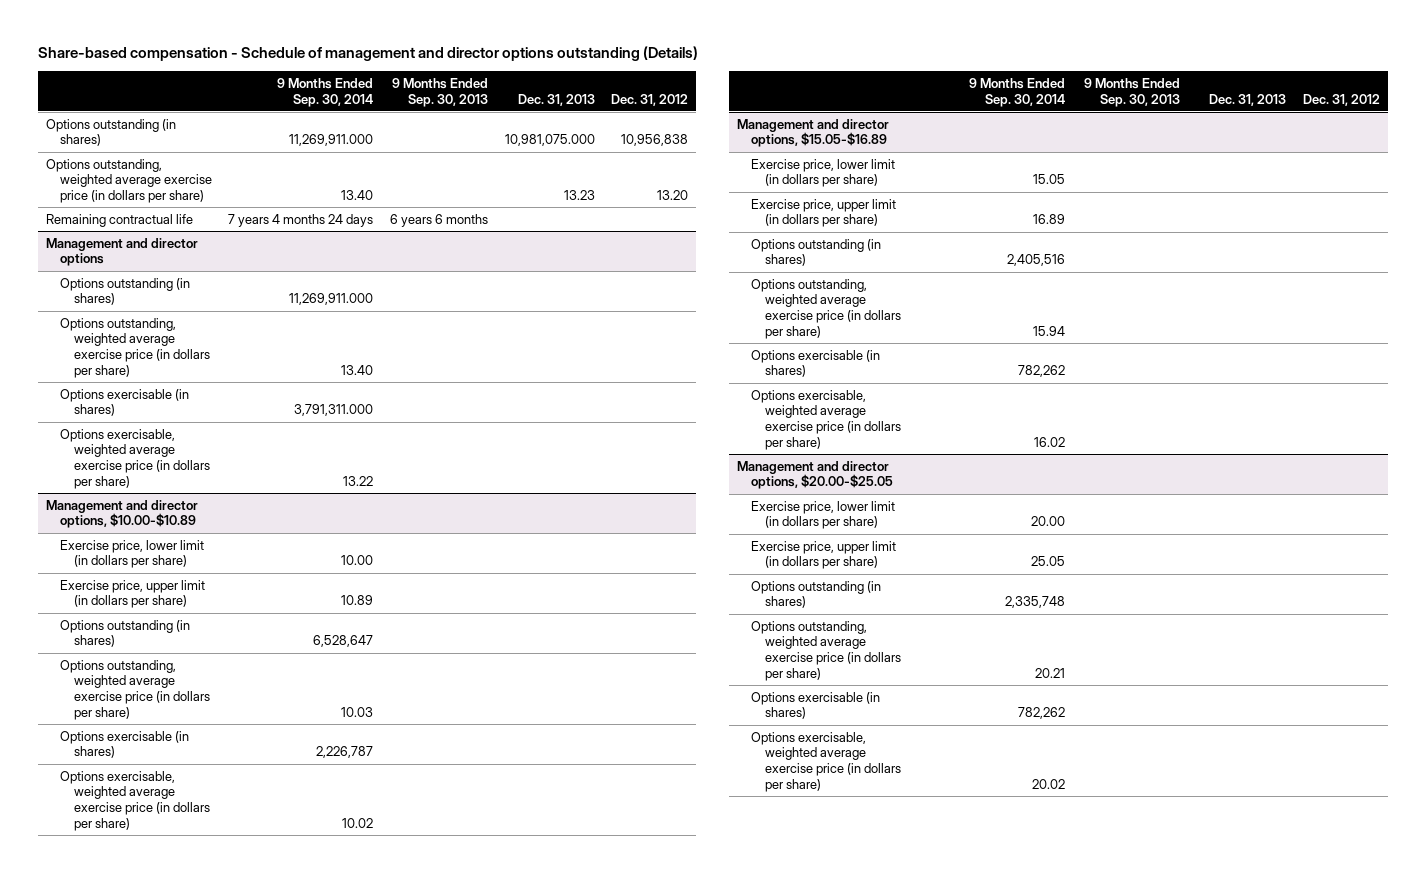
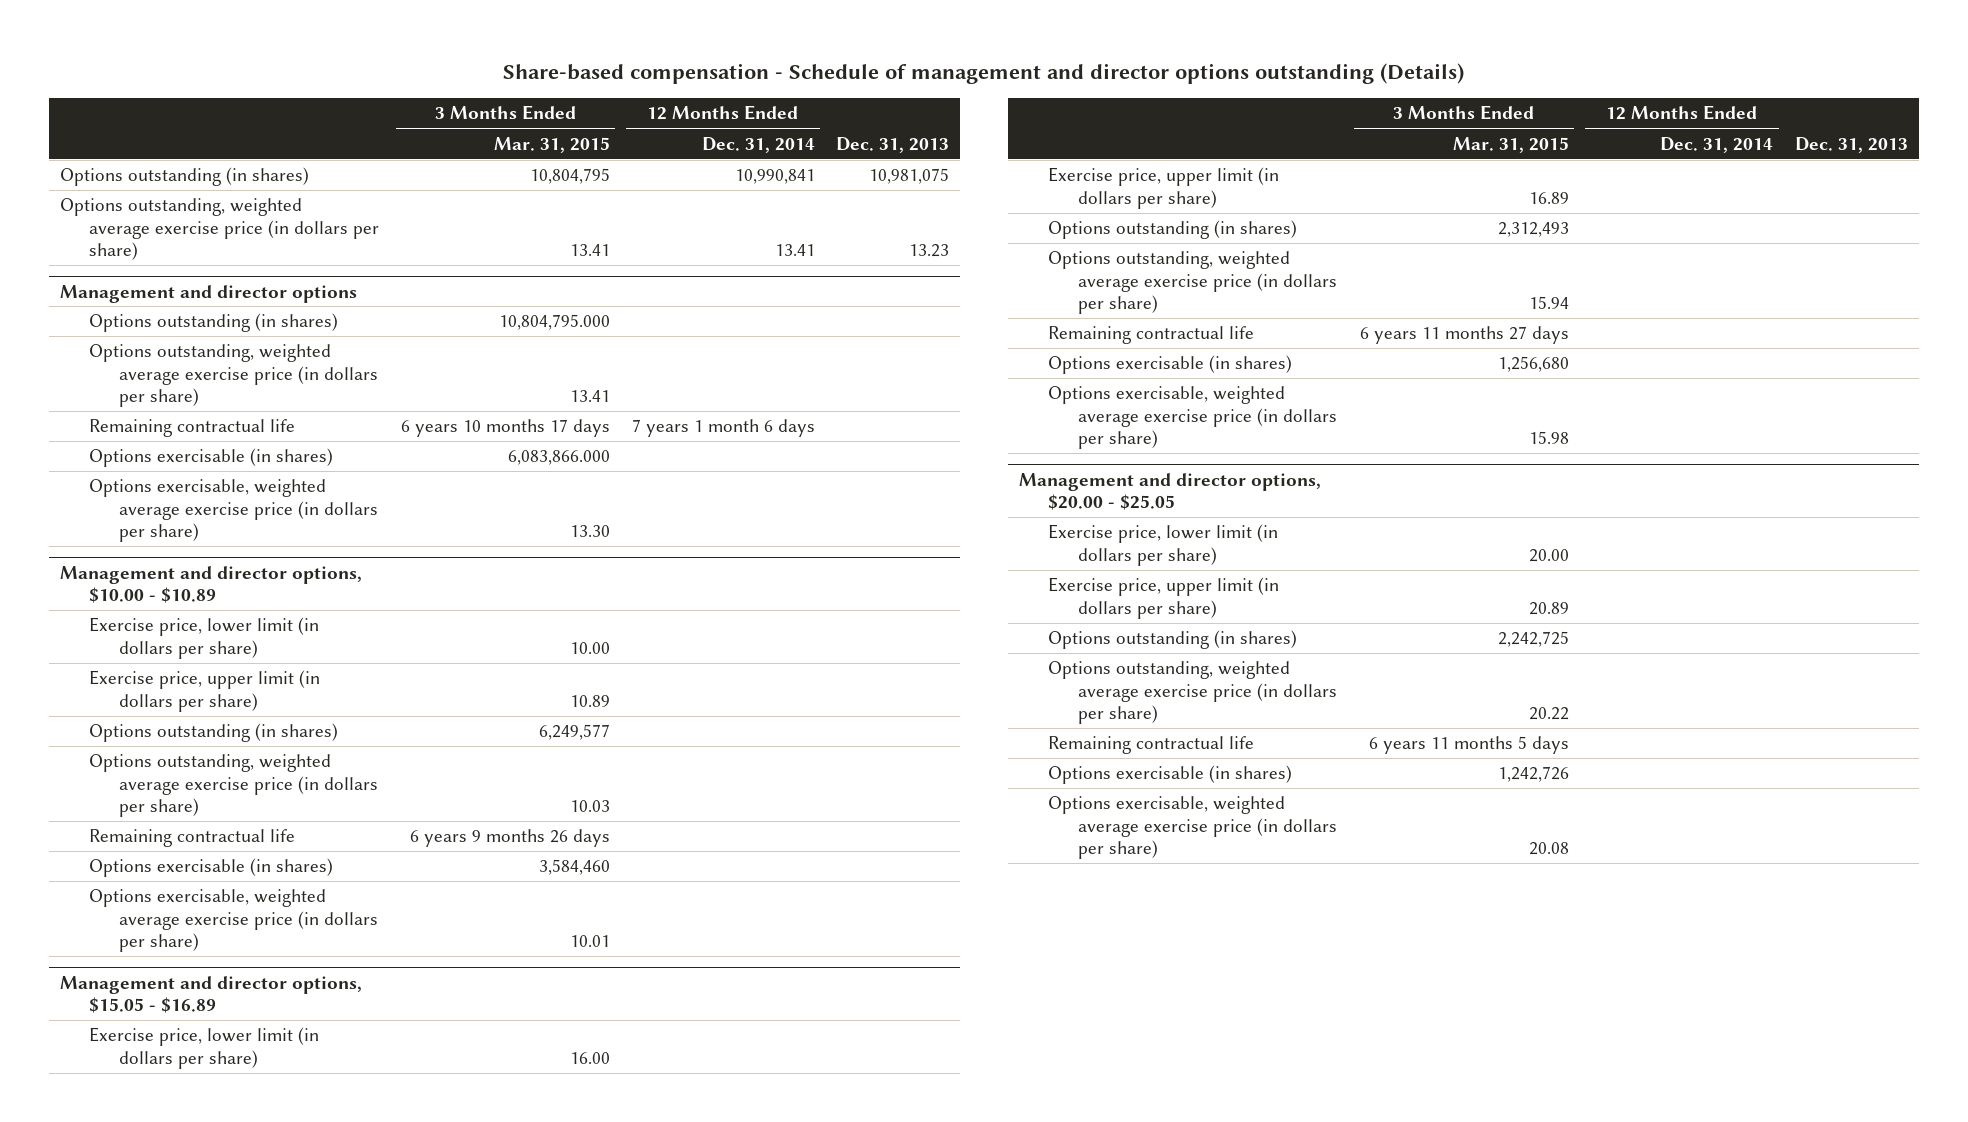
- | 9 Months Ended Sep. 30, 2014 | 9 Months Ended Sep. 30, 2013 | Dec. 31, 2013 | Dec. 31, 2012
+ | 3 Months Ended Mar. 31, 2015 | 12 Months Ended Dec. 31, 2014 | Dec. 31, 2013
- Options outstanding (in shares) | 11,269,911.000 | | 10,981,075.000 | 10,956,838
+ Options outstanding (in shares) | 10,804,795 | 10,990,841 | 10,981,075
- Remaining contractual life | 7 years 4 months 24 days | 6 years 6 months | |
@ Management and director options
+ Remaining contractual life | 6 years 10 months 17 days | 7 years 1 month 6 days |
- Management and director options, $10.00-$10.89
+ Management and director options, $10.00 - $10.89
+ Remaining contractual life | 6 years 9 months 26 days | |
- Management and director options, $15.05-$16.89
+ Management and director options, $15.05 - $16.89
+ Remaining contractual life | 6 years 11 months 27 days | |
- Management and director options, $20.00-$25.05
+ Management and director options, $20.00 - $25.05
+ Remaining contractual life | 6 years 11 months 5 days | |

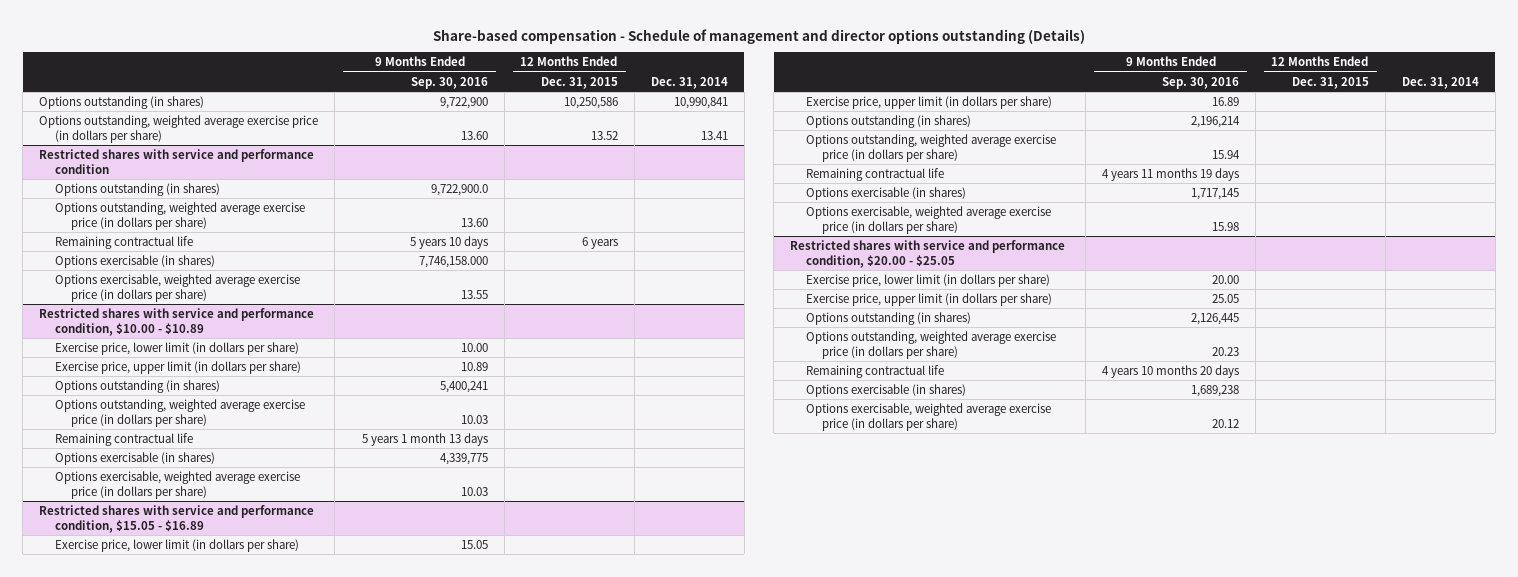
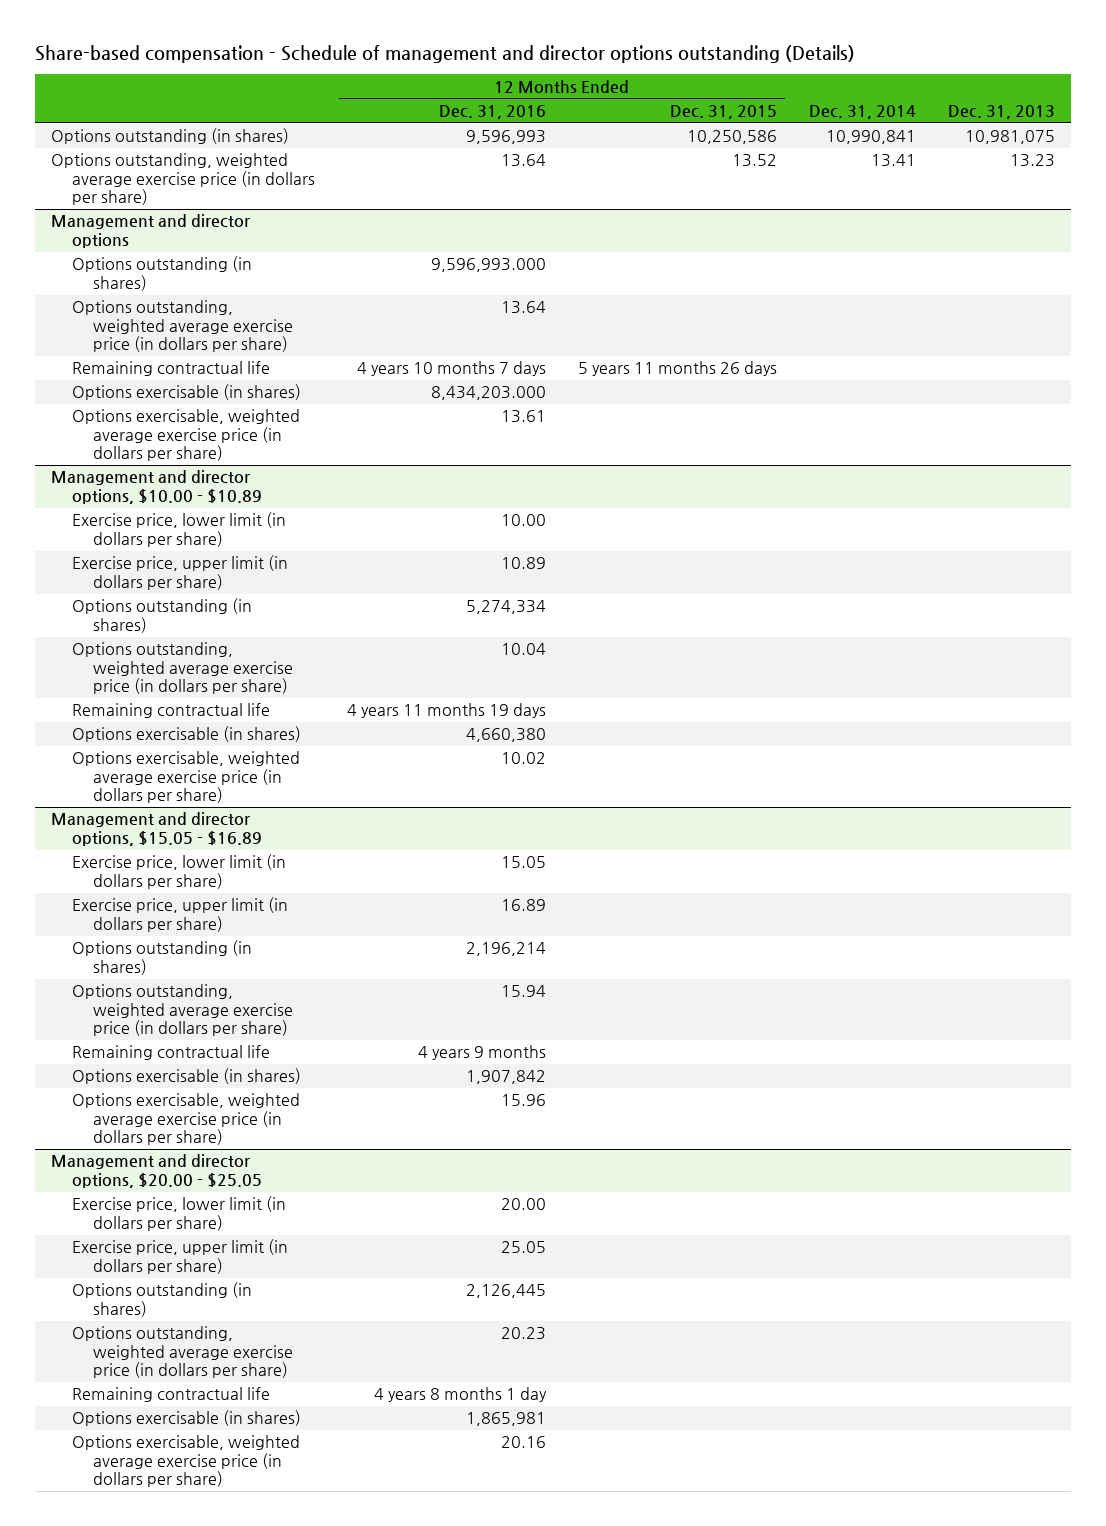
- | 9 Months Ended Sep. 30, 2016 | 12 Months Ended Dec. 31, 2015 | Dec. 31, 2014
+ | 12 Months Ended Dec. 31, 2016 | 12 Months Ended Dec. 31, 2015 | Dec. 31, 2014 | Dec. 31, 2013
- Restricted shares with service and performance condition
+ Management and director options
- Remaining contractual life | 5 years 10 days | 6 years |
+ Remaining contractual life | 4 years 10 months 7 days | 5 years 11 months 26 days | |
- Restricted shares with service and performance condition, $10.00 - $10.89
- Exercise price, lower limit (in dollars per share) | 10.00 | |
- Exercise price, upper limit (in dollars per share) | 10.89 | |
- Options outstanding (in shares) | 5,400,241 | |
- Options outstanding, weighted average exercise price (in dollars per share) | 10.03 | |
- Remaining contractual life | 5 years 1 month 13 days | |
- Options exercisable (in shares) | 4,339,775 | |
- Options exercisable, weighted average exercise price (in dollars per share) | 10.03 | |
- Restricted shares with service and performance condition, $15.05 - $16.89
- Exercise price, lower limit (in dollars per share) | 15.05 | |
- Exercise price, upper limit (in dollars per share) | 16.89 | |
- Options outstanding (in shares) | 2,196,214 | |
- Options outstanding, weighted average exercise price (in dollars per share) | 15.94 | |
- Remaining contractual life | 4 years 11 months 19 days | |
- Options exercisable (in shares) | 1,717,145 | |
- Options exercisable, weighted average exercise price (in dollars per share) | 15.98 | |
- Restricted shares with service and performance condition, $20.00 - $25.05
- Exercise price, lower limit (in dollars per share) | 20.00 | |
- Exercise price, upper limit (in dollars per share) | 25.05 | |
- Options outstanding (in shares) | 2,126,445 | |
- Options outstanding, weighted average exercise price (in dollars per share) | 20.23 | |
- Remaining contractual life | 4 years 10 months 20 days | |
- Options exercisable (in shares) | 1,689,238 | |
- Options exercisable, weighted average exercise price (in dollars per share) | 20.12 | |
+ Management and director options, $10.00 - $10.89
+ Exercise price, lower limit (in dollars per share) | 10.00 | | |
+ Exercise price, upper limit (in dollars per share) | 10.89 | | |
+ Options outstanding (in shares) | 5,274,334 | | |
+ Options outstanding, weighted average exercise price (in dollars per share) | 10.04 | | |
+ Remaining contractual life | 4 years 11 months 19 days | | |
+ Options exercisable (in shares) | 4,660,380 | | |
+ Options exercisable, weighted average exercise price (in dollars per share) | 10.02 | | |
+ Management and director options, $15.05 - $16.89
+ Exercise price, lower limit (in dollars per share) | 15.05 | | |
+ Exercise price, upper limit (in dollars per share) | 16.89 | | |
+ Options outstanding (in shares) | 2,196,214 | | |
+ Options outstanding, weighted average exercise price (in dollars per share) | 15.94 | | |
+ Remaining contractual life | 4 years 9 months | | |
+ Options exercisable (in shares) | 1,907,842 | | |
+ Options exercisable, weighted average exercise price (in dollars per share) | 15.96 | | |
+ Management and director options, $20.00 - $25.05
+ Exercise price, lower limit (in dollars per share) | 20.00 | | |
+ Exercise price, upper limit (in dollars per share) | 25.05 | | |
+ Options outstanding (in shares) | 2,126,445 | | |
+ Options outstanding, weighted average exercise price (in dollars per share) | 20.23 | | |
+ Remaining contractual life | 4 years 8 months 1 day | | |
+ Options exercisable (in shares) | 1,865,981 | | |
+ Options exercisable, weighted average exercise price (in dollars per share) | 20.16 | | |

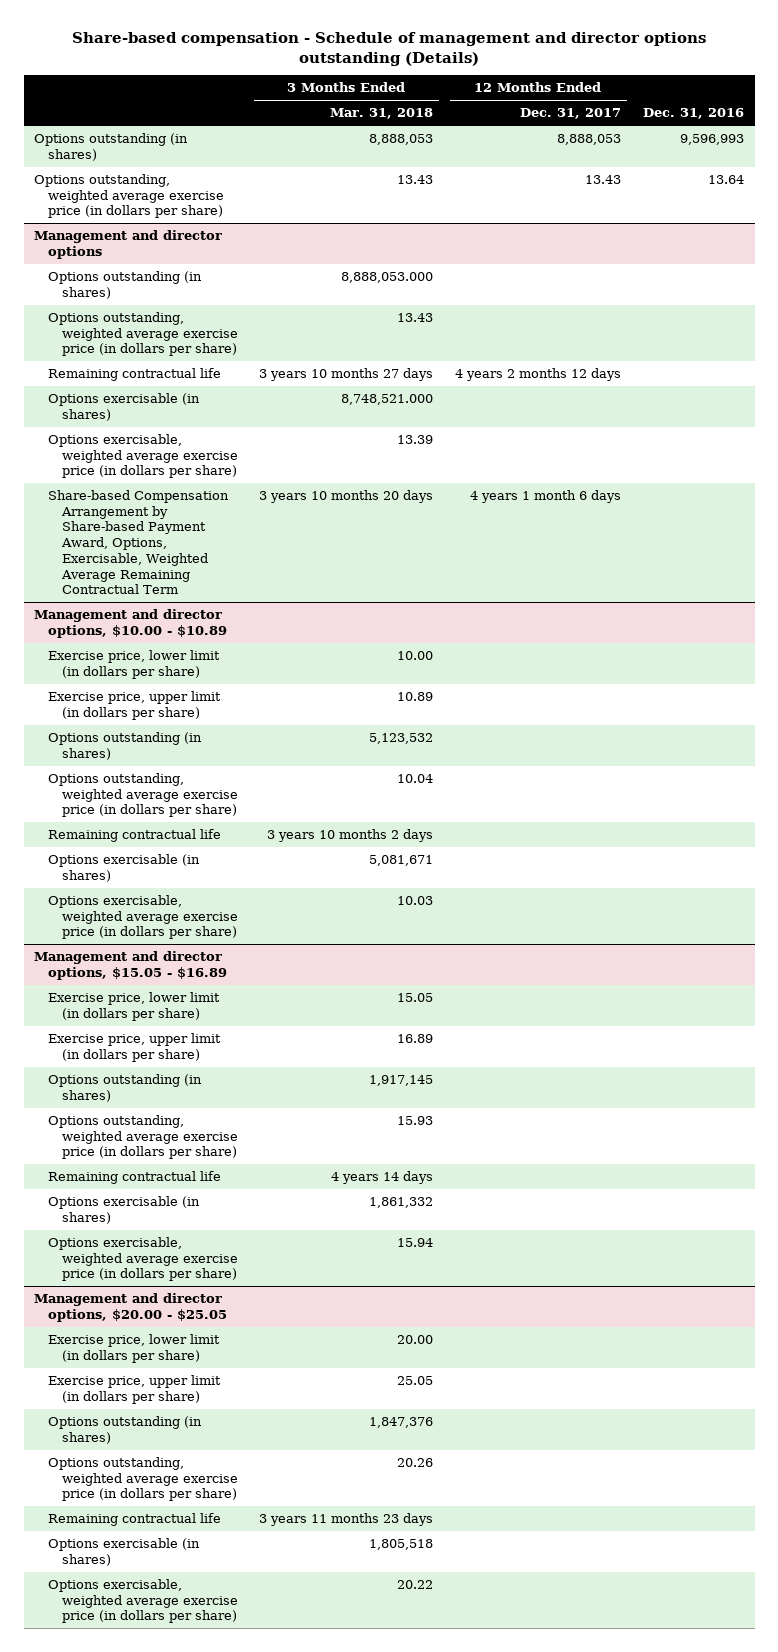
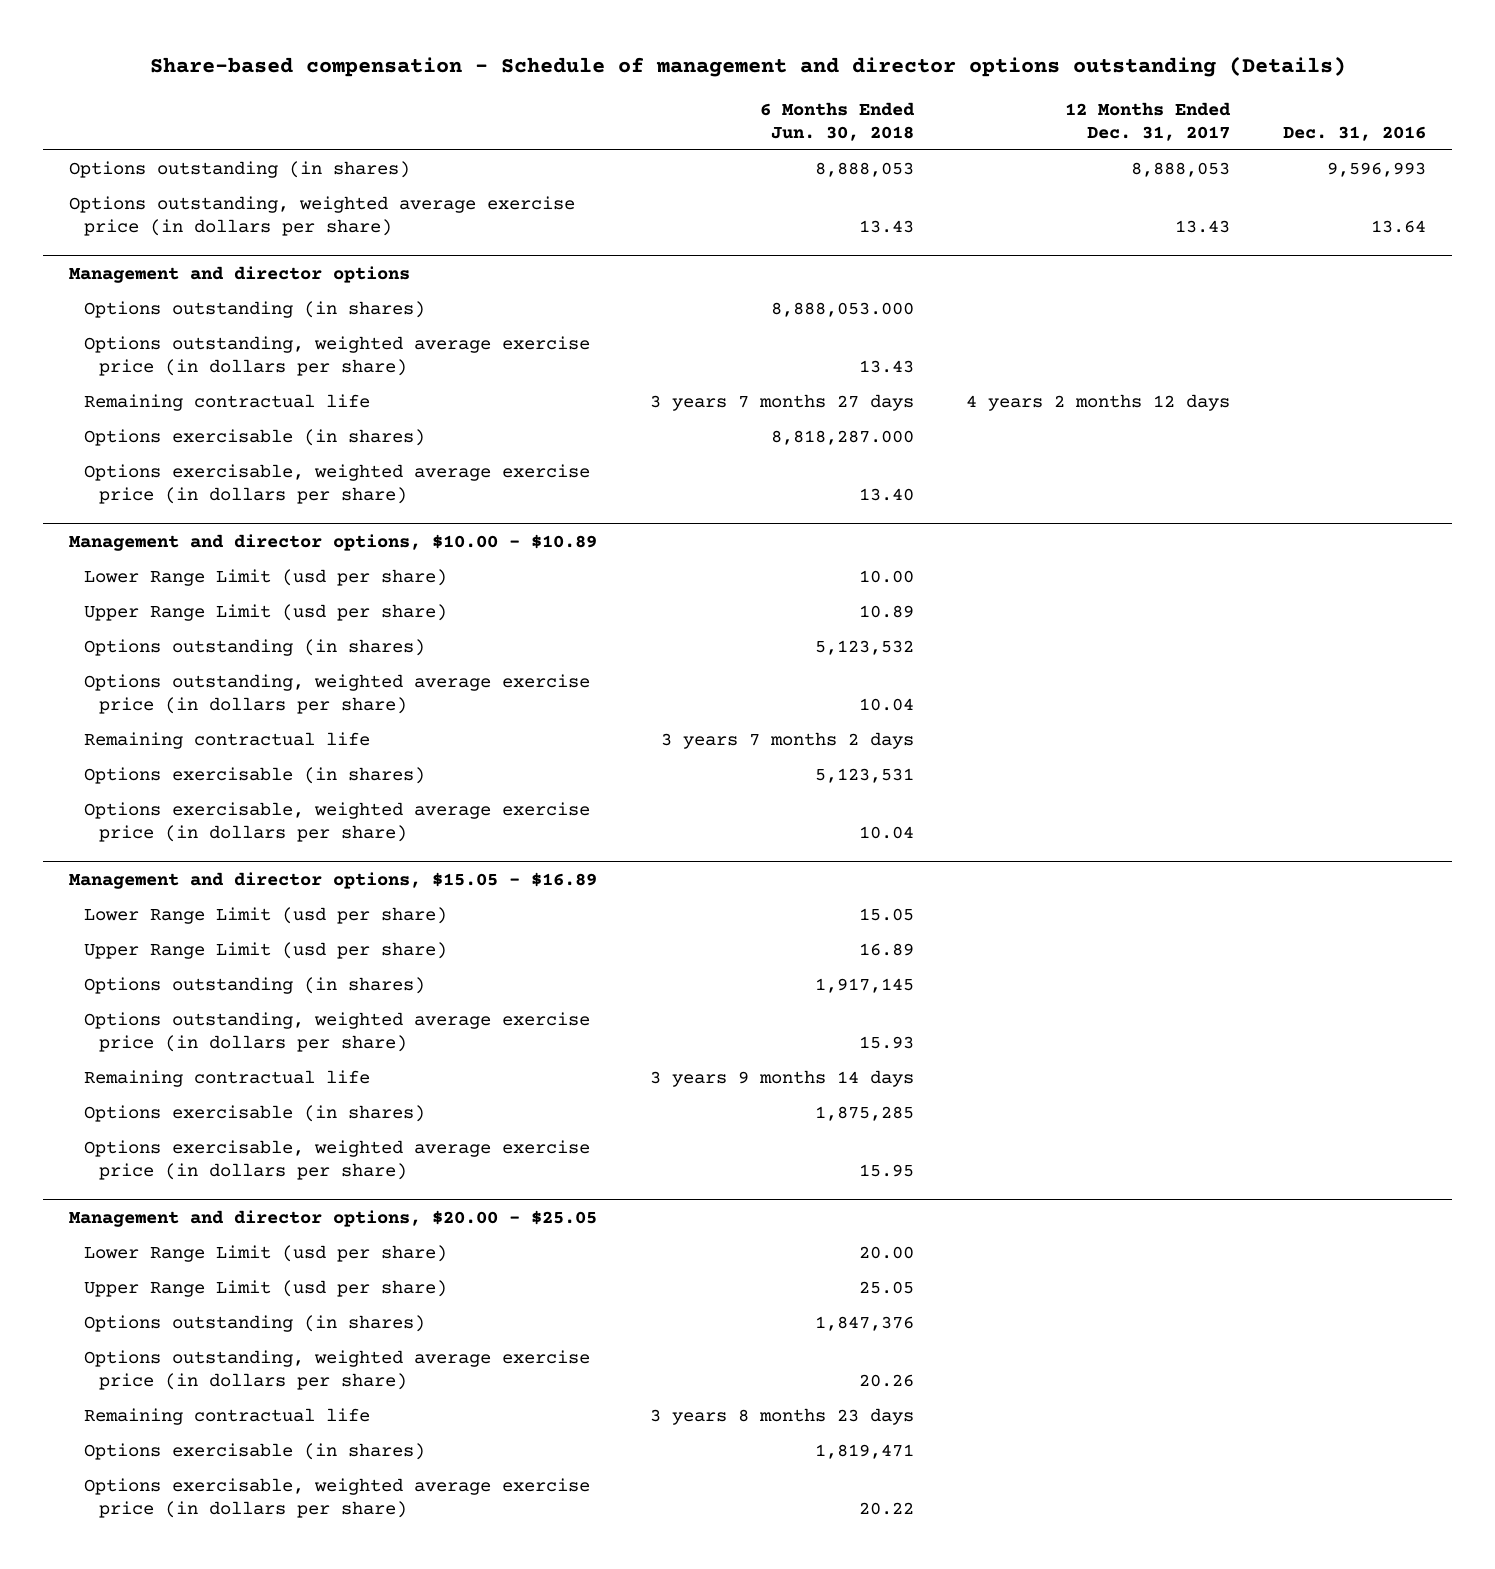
- | 3 Months Ended Mar. 31, 2018 | 12 Months Ended Dec. 31, 2017 | Dec. 31, 2016
+ | 6 Months Ended Jun. 30, 2018 | 12 Months Ended Dec. 31, 2017 | Dec. 31, 2016
@ Management and director options
- Share-based Compensation Arrangement by Share-based Payment Award, Options, Exercisable, Weighted Average Remaining Contractual Term | 3 years 10 months 20 days | 4 years 1 month 6 days |
@ Management and director options, $10.00 - $10.89
- Exercise price, lower limit (in dollars per share) | 10.00 | |
- Exercise price, upper limit (in dollars per share) | 10.89 | |
+ Lower Range Limit (usd per share) | 10.00 | |
+ Upper Range Limit (usd per share) | 10.89 | |
@ Management and director options, $15.05 - $16.89
- Exercise price, lower limit (in dollars per share) | 15.05 | |
- Exercise price, upper limit (in dollars per share) | 16.89 | |
+ Lower Range Limit (usd per share) | 15.05 | |
+ Upper Range Limit (usd per share) | 16.89 | |
@ Management and director options, $20.00 - $25.05
- Exercise price, lower limit (in dollars per share) | 20.00 | |
- Exercise price, upper limit (in dollars per share) | 25.05 | |
+ Lower Range Limit (usd per share) | 20.00 | |
+ Upper Range Limit (usd per share) | 25.05 | |

